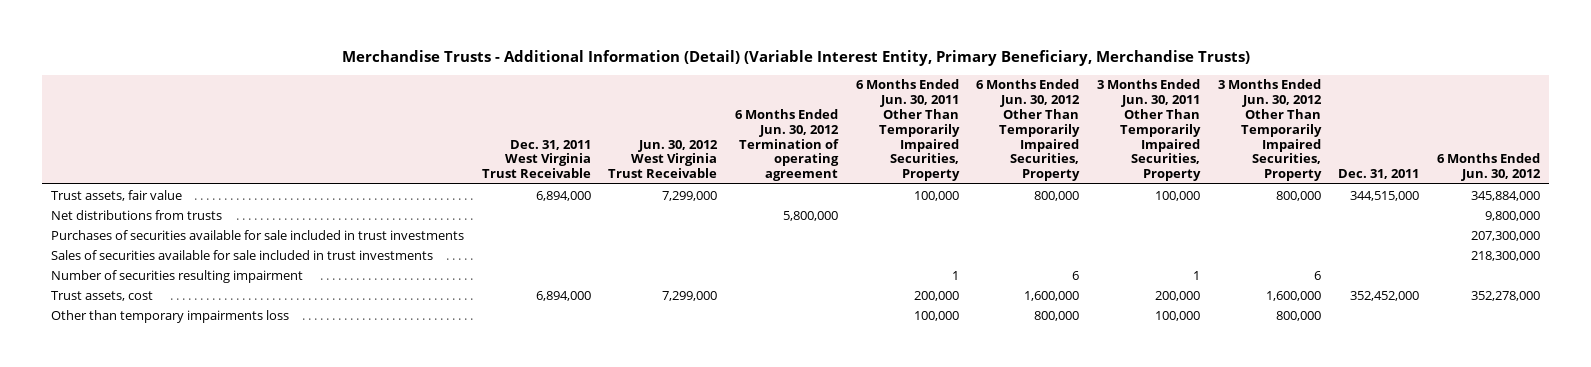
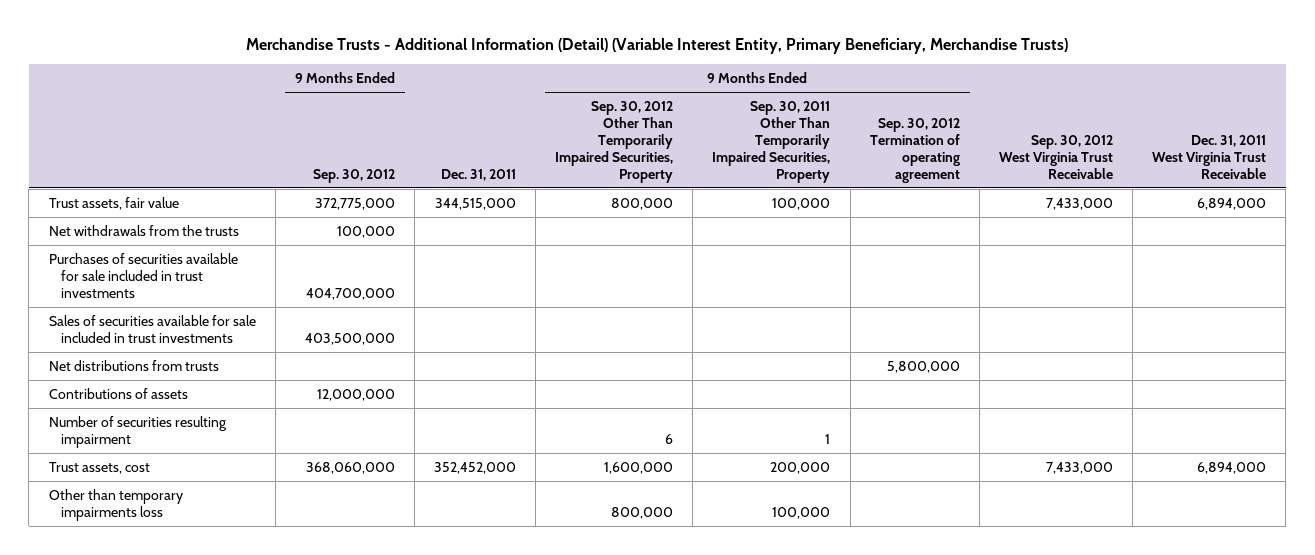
- | Dec. 31, 2011 West Virginia Trust Receivable | Jun. 30, 2012 West Virginia Trust Receivable | 6 Months Ended Jun. 30, 2012 Termination of operating agreement | 6 Months Ended Jun. 30, 2011 Other Than Temporarily Impaired Securities, Property | 6 Months Ended Jun. 30, 2012 Other Than Temporarily Impaired Securities, Property | 3 Months Ended Jun. 30, 2011 Other Than Temporarily Impaired Securities, Property | 3 Months Ended Jun. 30, 2012 Other Than Temporarily Impaired Securities, Property | Dec. 31, 2011 | 6 Months Ended Jun. 30, 2012
+ | 9 Months Ended Sep. 30, 2012 | Dec. 31, 2011 | 9 Months Ended Sep. 30, 2012 Other Than Temporarily Impaired Securities, Property | 9 Months Ended Sep. 30, 2011 Other Than Temporarily Impaired Securities, Property | 9 Months Ended Sep. 30, 2012 Termination of operating agreement | Sep. 30, 2012 West Virginia Trust Receivable | Dec. 31, 2011 West Virginia Trust Receivable
+ Net withdrawals from the trusts | 100,000 | | | | | |
moved down: Net distributions from trusts | | | | | 5,800,000 | |
+ Contributions of assets | 12,000,000 | | | | | |

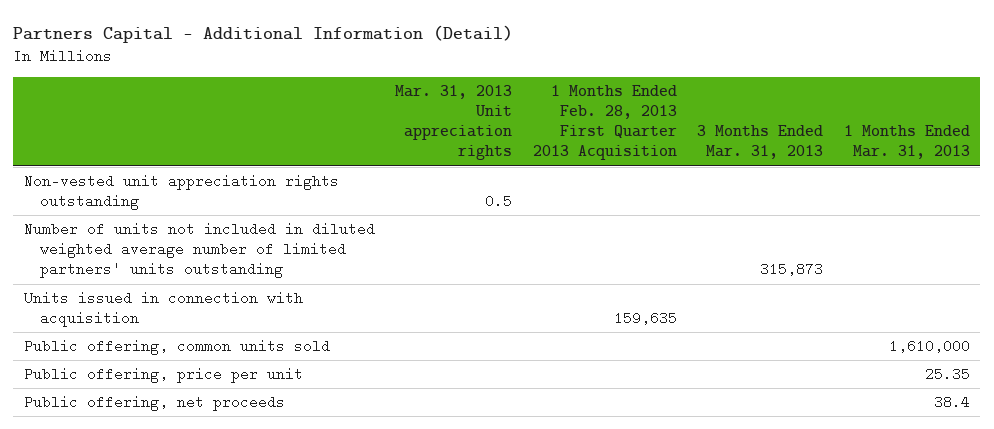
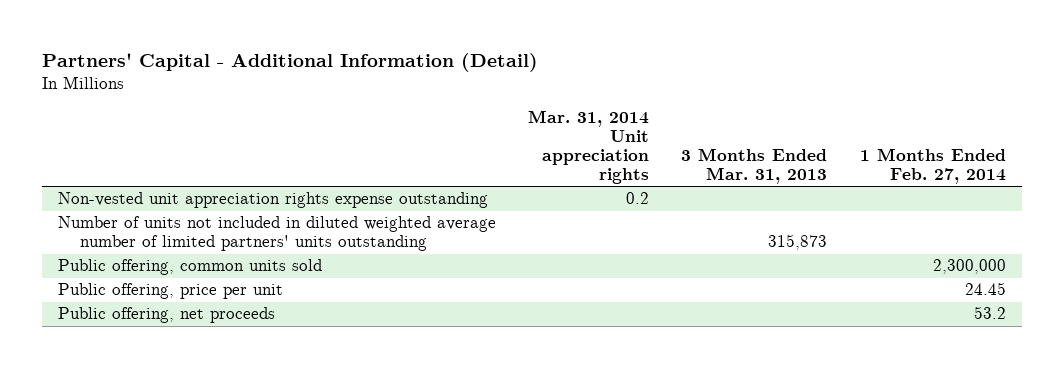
- Partners Capital - Additional Information (Detail)
+ Partners' Capital - Additional Information (Detail)
- | Mar. 31, 2013 Unit appreciation rights | 1 Months Ended Feb. 28, 2013 First Quarter 2013 Acquisition | 3 Months Ended Mar. 31, 2013 | 1 Months Ended Mar. 31, 2013
+ | Mar. 31, 2014 Unit appreciation rights | 3 Months Ended Mar. 31, 2013 | 1 Months Ended Feb. 27, 2014
- Non-vested unit appreciation rights outstanding | 0.5 | | |
+ Non-vested unit appreciation rights expense outstanding | 0.2 | |
- Units issued in connection with acquisition | | 159,635 | |

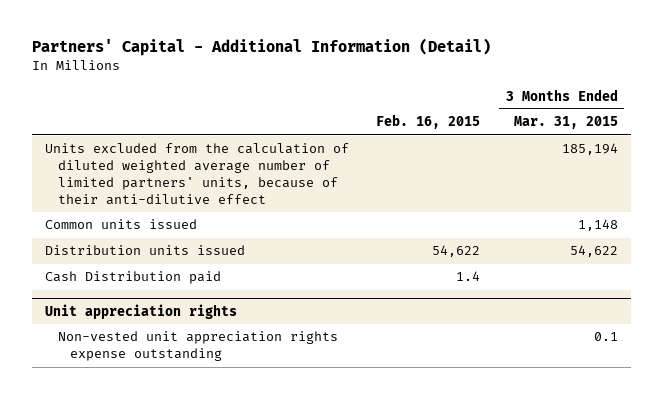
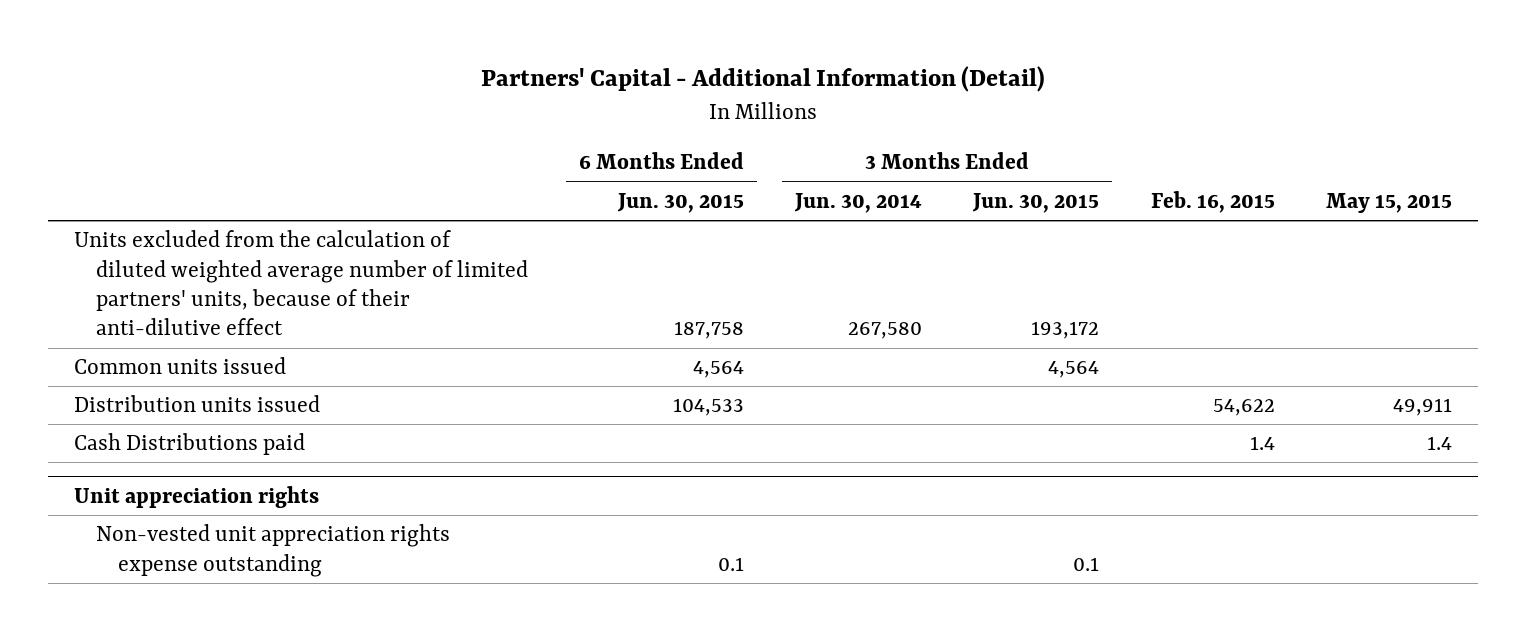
- | Feb. 16, 2015 | 3 Months Ended Mar. 31, 2015
+ | 6 Months Ended Jun. 30, 2015 | 3 Months Ended Jun. 30, 2014 | 3 Months Ended Jun. 30, 2015 | Feb. 16, 2015 | May 15, 2015
- Cash Distribution paid | 1.4 |
+ Cash Distributions paid | | | | 1.4 | 1.4

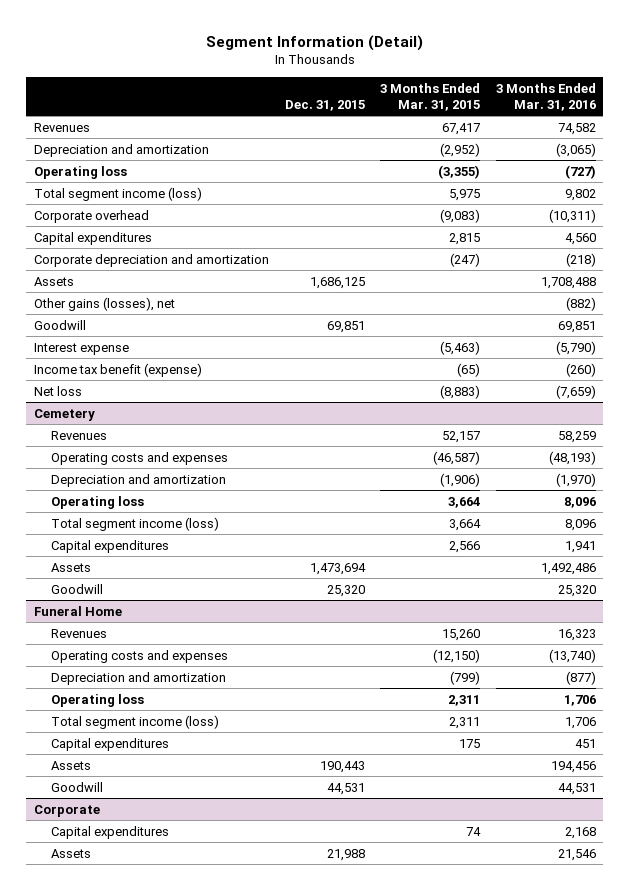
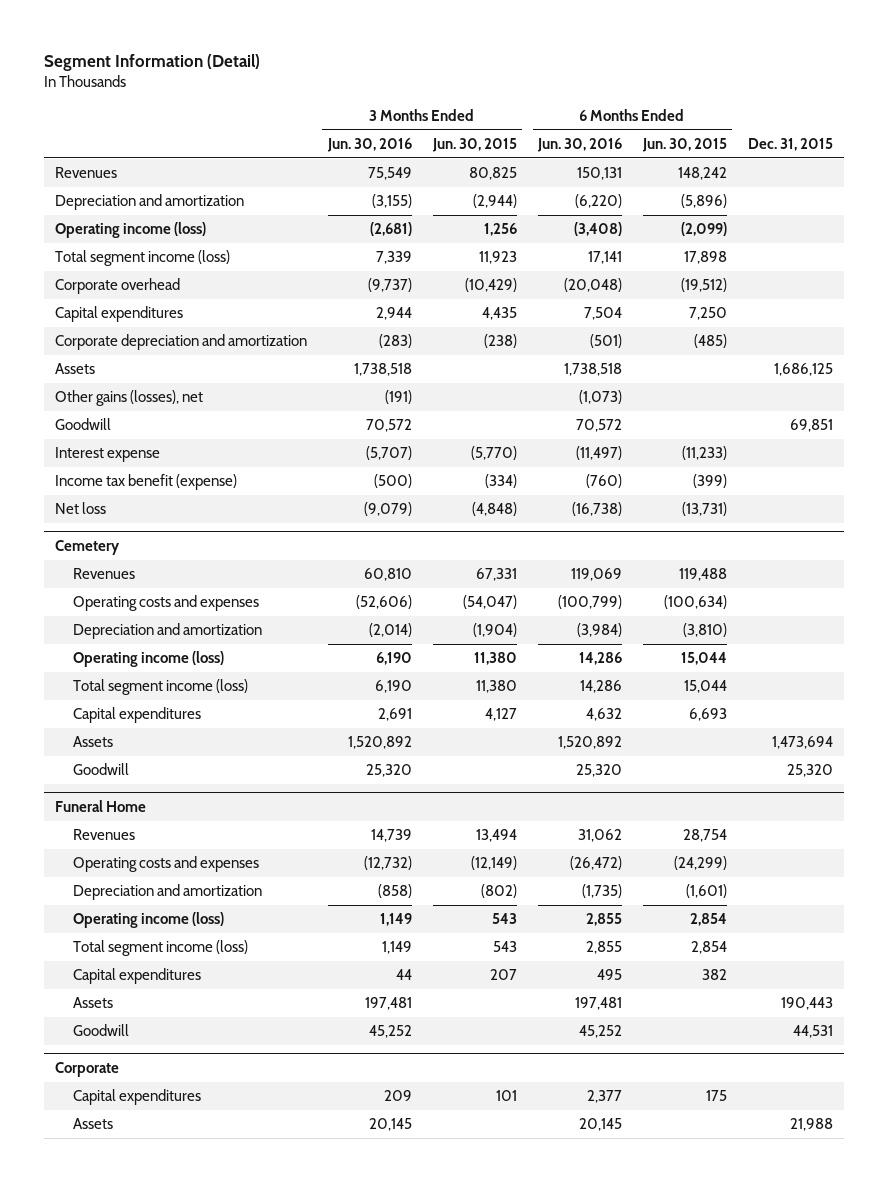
- | Dec. 31, 2015 | 3 Months Ended Mar. 31, 2015 | 3 Months Ended Mar. 31, 2016
+ | 3 Months Ended Jun. 30, 2016 | 3 Months Ended Jun. 30, 2015 | 6 Months Ended Jun. 30, 2016 | 6 Months Ended Jun. 30, 2015 | Dec. 31, 2015
- Operating loss | | (3,355) | (727)
+ Operating income (loss) | (2,681) | 1,256 | (3,408) | (2,099) |
@ Cemetery
- Operating loss | | 3,664 | 8,096
+ Operating income (loss) | 6,190 | 11,380 | 14,286 | 15,044 |
@ Funeral Home
- Operating loss | | 2,311 | 1,706
+ Operating income (loss) | 1,149 | 543 | 2,855 | 2,854 |

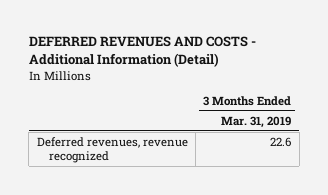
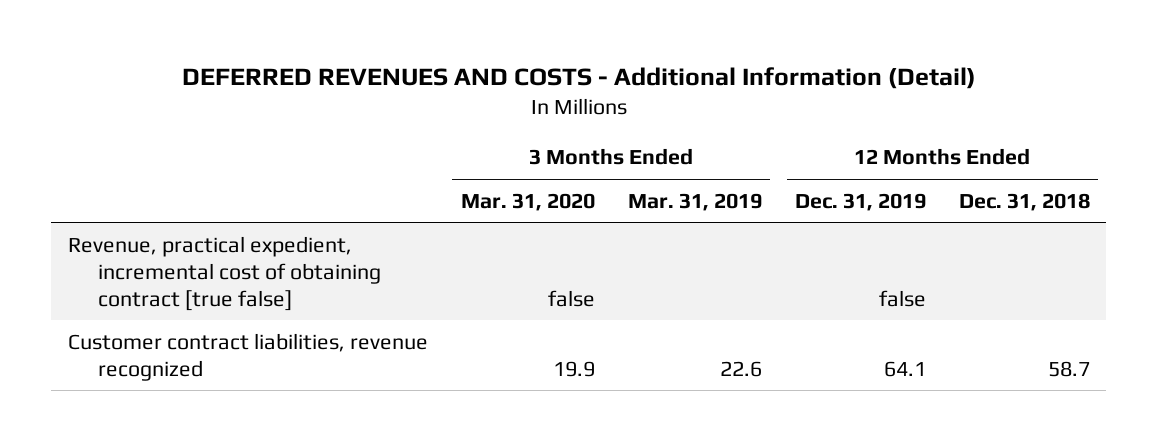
- | 3 Months Ended Mar. 31, 2019
+ | 3 Months Ended Mar. 31, 2020 | 3 Months Ended Mar. 31, 2019 | 12 Months Ended Dec. 31, 2019 | 12 Months Ended Dec. 31, 2018
- Deferred revenues, revenue recognized | 22.6
+ Revenue, practical expedient, incremental cost of obtaining contract [true false] | false | | false |
+ Customer contract liabilities, revenue recognized | 19.9 | 22.6 | 64.1 | 58.7

